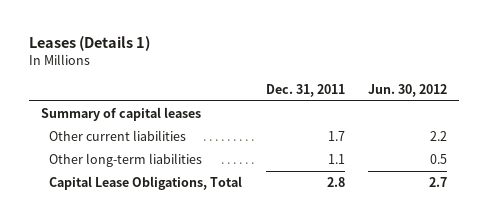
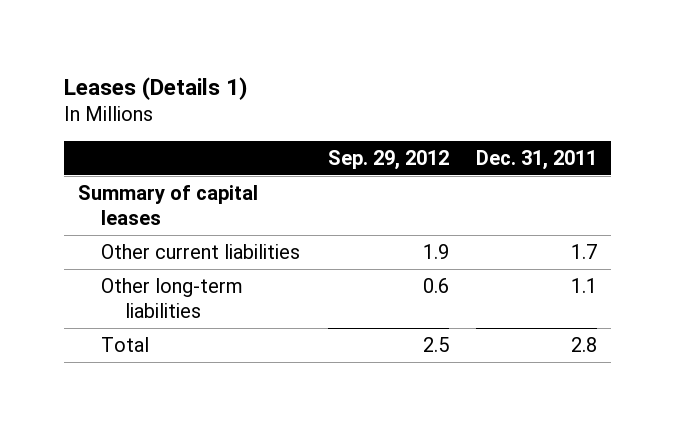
- | Dec. 31, 2011 | Jun. 30, 2012
+ | Sep. 29, 2012 | Dec. 31, 2011
- Capital Lease Obligations, Total | 2.8 | 2.7
+ Total | 2.5 | 2.8

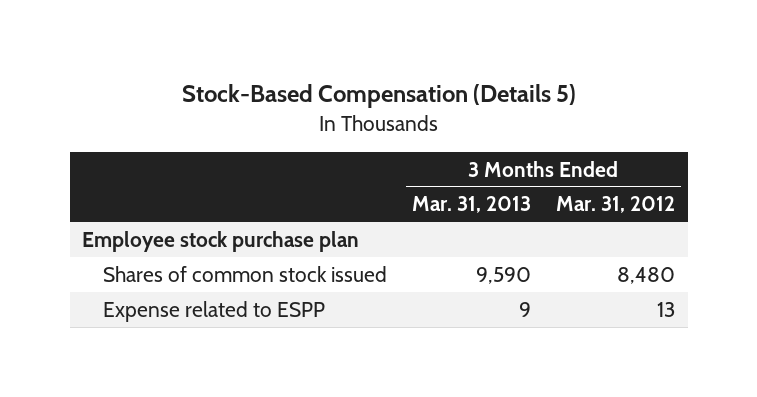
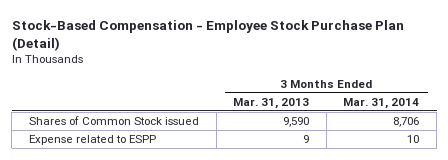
- Stock-Based Compensation (Details 5)
+ Stock-Based Compensation - Employee Stock Purchase Plan (Detail)
- | 3 Months Ended Mar. 31, 2013 | 3 Months Ended Mar. 31, 2012
+ | 3 Months Ended Mar. 31, 2013 | 3 Months Ended Mar. 31, 2014
- Employee stock purchase plan
- Shares of common stock issued | 9,590 | 8,480
+ Shares of Common Stock issued | 9,590 | 8,706

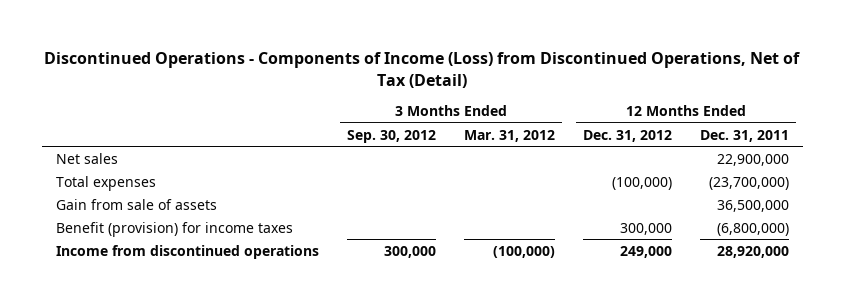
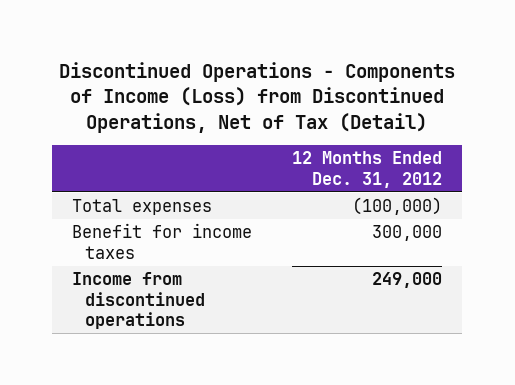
- | 3 Months Ended Sep. 30, 2012 | 3 Months Ended Mar. 31, 2012 | 12 Months Ended Dec. 31, 2012 | 12 Months Ended Dec. 31, 2011
+ | 12 Months Ended Dec. 31, 2012
- Net sales | | | | 22,900,000
- Gain from sale of assets | | | | 36,500,000
- Benefit (provision) for income taxes | | | 300,000 | (6,800,000)
+ Benefit for income taxes | 300,000

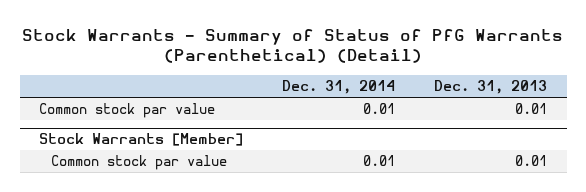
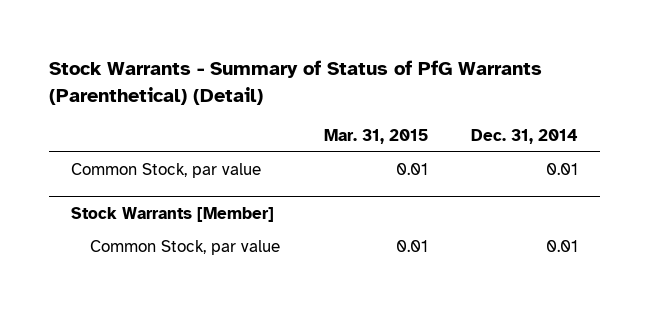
- | Dec. 31, 2014 | Dec. 31, 2013
+ | Mar. 31, 2015 | Dec. 31, 2014
- Common stock par value | 0.01 | 0.01
+ Common Stock, par value | 0.01 | 0.01
@ Stock Warrants [Member]
- Common stock par value | 0.01 | 0.01
+ Common Stock, par value | 0.01 | 0.01

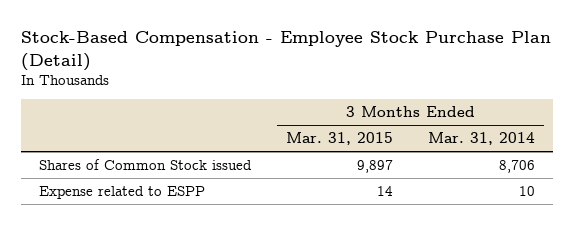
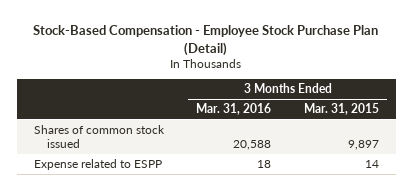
- | 3 Months Ended Mar. 31, 2015 | 3 Months Ended Mar. 31, 2014
+ | 3 Months Ended Mar. 31, 2016 | 3 Months Ended Mar. 31, 2015
- Shares of Common Stock issued | 9,897 | 8,706
+ Shares of common stock issued | 20,588 | 9,897

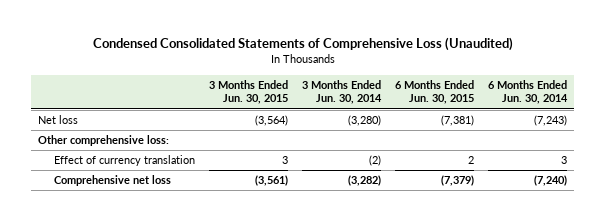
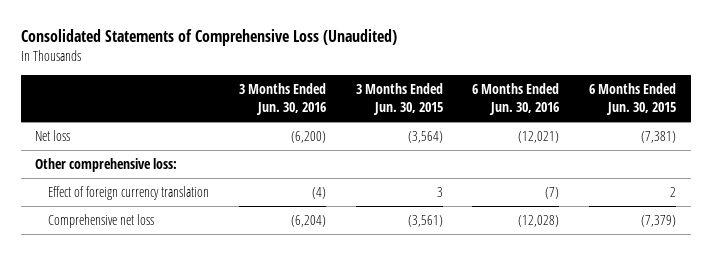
- Condensed Consolidated Statements of Comprehensive Loss (Unaudited)
+ Consolidated Statements of Comprehensive Loss (Unaudited)
- | 3 Months Ended Jun. 30, 2015 | 3 Months Ended Jun. 30, 2014 | 6 Months Ended Jun. 30, 2015 | 6 Months Ended Jun. 30, 2014
+ | 3 Months Ended Jun. 30, 2016 | 3 Months Ended Jun. 30, 2015 | 6 Months Ended Jun. 30, 2016 | 6 Months Ended Jun. 30, 2015
- Effect of currency translation | 3 | (2) | 2 | 3
+ Effect of foreign currency translation | (4) | 3 | (7) | 2

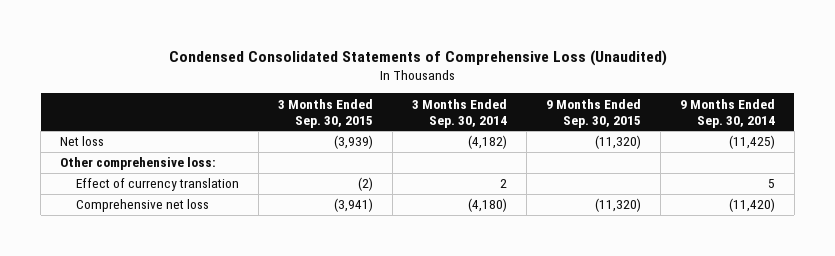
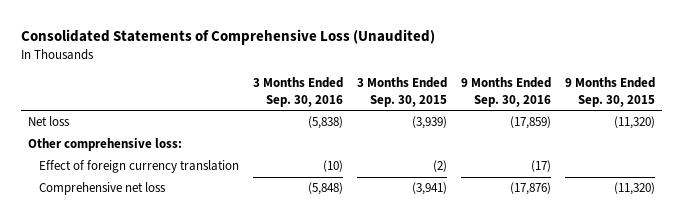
- Condensed Consolidated Statements of Comprehensive Loss (Unaudited)
+ Consolidated Statements of Comprehensive Loss (Unaudited)
- | 3 Months Ended Sep. 30, 2015 | 3 Months Ended Sep. 30, 2014 | 9 Months Ended Sep. 30, 2015 | 9 Months Ended Sep. 30, 2014
+ | 3 Months Ended Sep. 30, 2016 | 3 Months Ended Sep. 30, 2015 | 9 Months Ended Sep. 30, 2016 | 9 Months Ended Sep. 30, 2015
- Effect of currency translation | (2) | 2 | | 5
+ Effect of foreign currency translation | (10) | (2) | (17) |

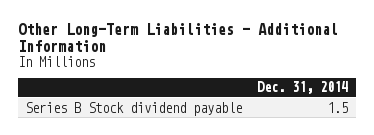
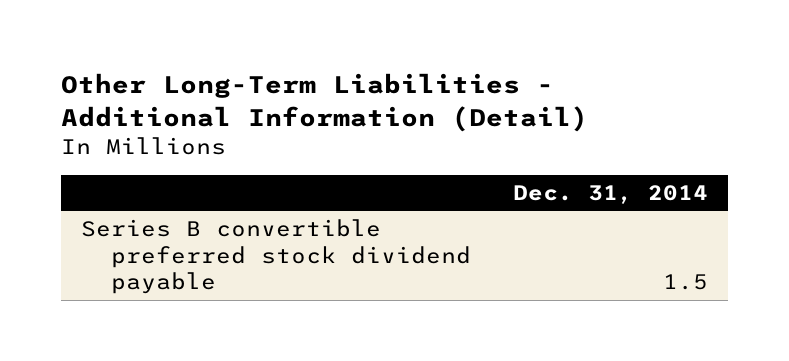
- Other Long-Term Liabilities - Additional Information
+ Other Long-Term Liabilities - Additional Information (Detail)
- Series B Stock dividend payable | 1.5
+ Series B convertible preferred stock dividend payable | 1.5

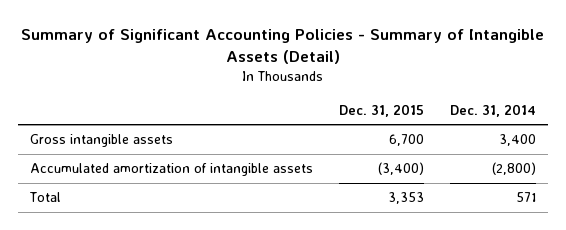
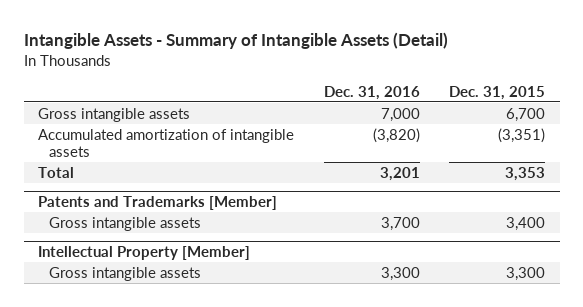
- Summary of Significant Accounting Policies - Summary of Intangible Assets (Detail)
+ Intangible Assets - Summary of Intangible Assets (Detail)
- | Dec. 31, 2015 | Dec. 31, 2014
+ | Dec. 31, 2016 | Dec. 31, 2015
- Accumulated amortization of intangible assets | (3,400) | (2,800)
+ Accumulated amortization of intangible assets | (3,820) | (3,351)
+ Patents and Trademarks [Member]
+ Gross intangible assets | 3,700 | 3,400
+ Intellectual Property [Member]
+ Gross intangible assets | 3,300 | 3,300

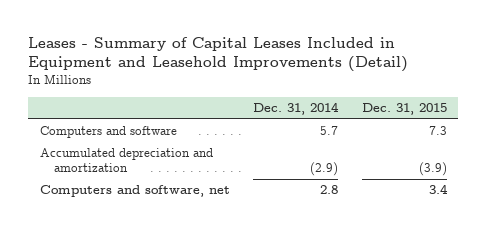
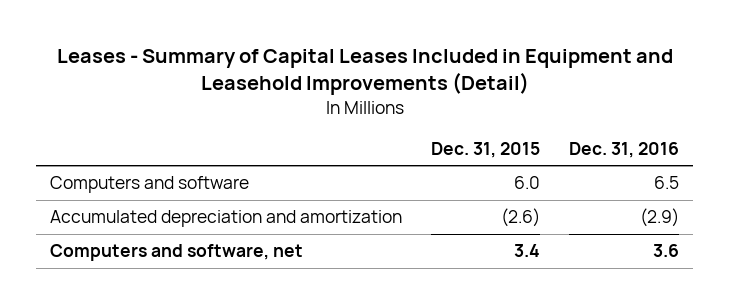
- | Dec. 31, 2014 | Dec. 31, 2015
+ | Dec. 31, 2015 | Dec. 31, 2016
- Computers and software | 5.7 | 7.3
- Accumulated depreciation and amortization | (2.9) | (3.9)
+ Computers and software | 6.0 | 6.5
+ Accumulated depreciation and amortization | (2.6) | (2.9)

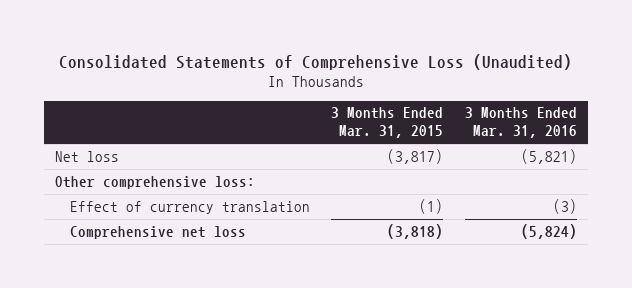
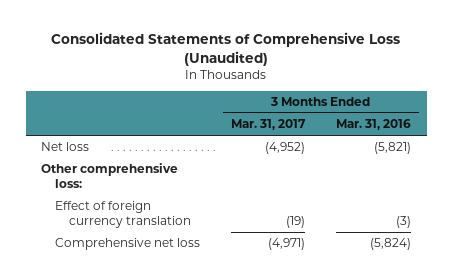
- | 3 Months Ended Mar. 31, 2015 | 3 Months Ended Mar. 31, 2016
+ | 3 Months Ended Mar. 31, 2017 | 3 Months Ended Mar. 31, 2016
- Effect of currency translation | (1) | (3)
+ Effect of foreign currency translation | (19) | (3)

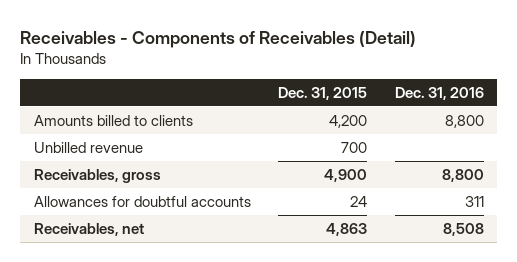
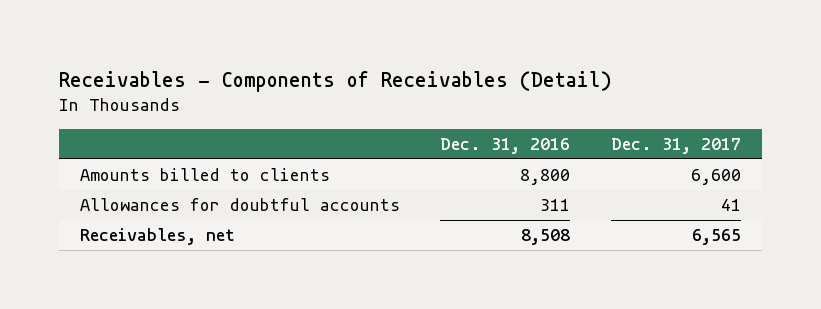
- | Dec. 31, 2015 | Dec. 31, 2016
+ | Dec. 31, 2016 | Dec. 31, 2017
- Unbilled revenue | 700 |
- Receivables, gross | 4,900 | 8,800

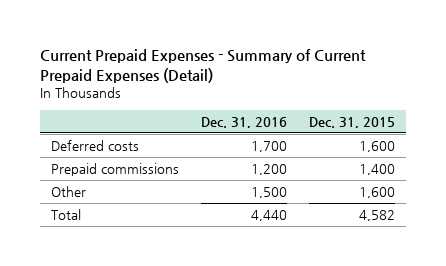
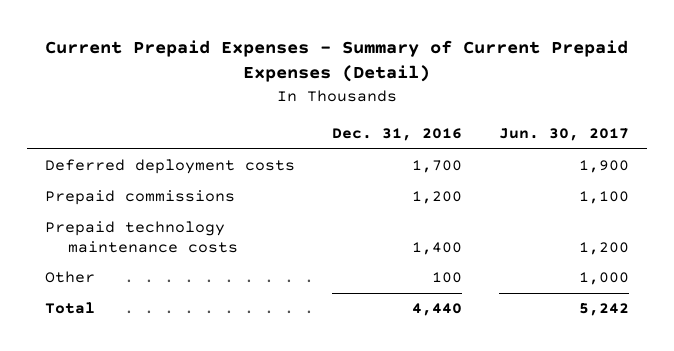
- | Dec. 31, 2016 | Dec. 31, 2015
+ | Dec. 31, 2016 | Jun. 30, 2017
- Deferred costs | 1,700 | 1,600
+ Deferred deployment costs | 1,700 | 1,900
- Other | 1,500 | 1,600
+ Prepaid technology maintenance costs | 1,400 | 1,200
+ Other | 100 | 1,000

